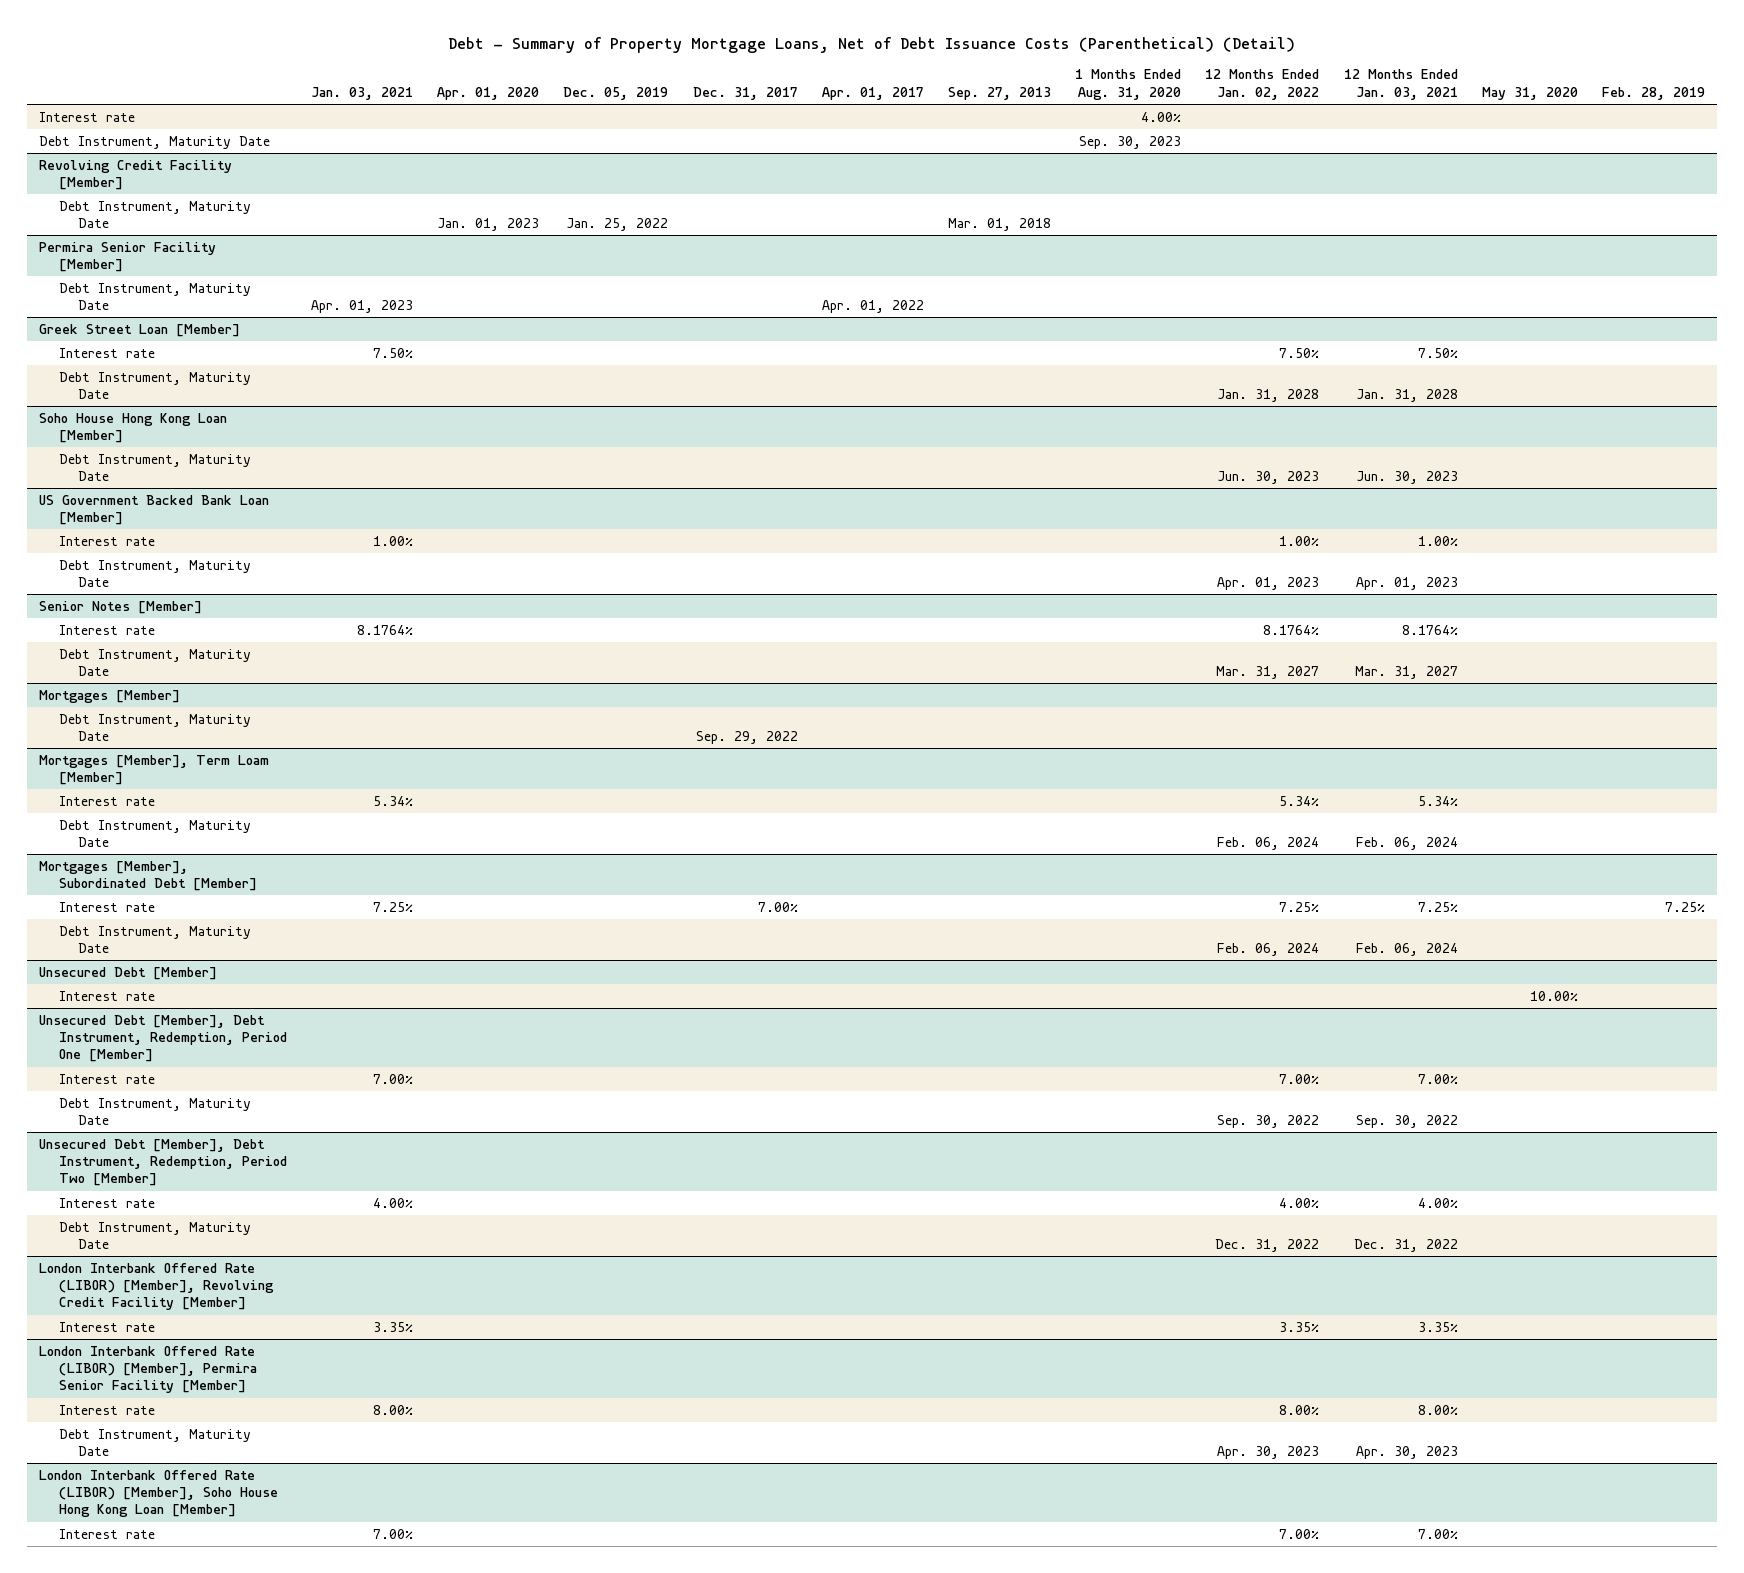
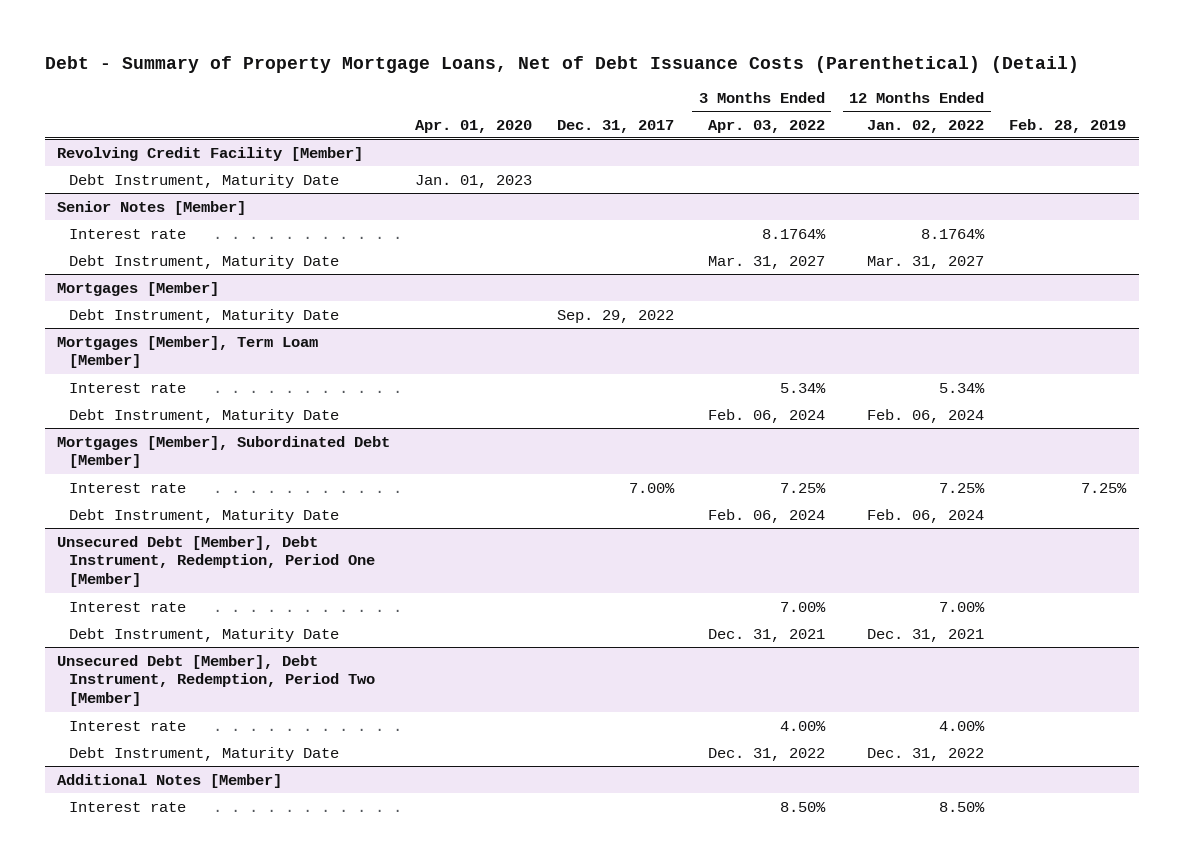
- | Jan. 03, 2021 | Apr. 01, 2020 | Dec. 05, 2019 | Dec. 31, 2017 | Apr. 01, 2017 | Sep. 27, 2013 | 1 Months Ended Aug. 31, 2020 | 12 Months Ended Jan. 02, 2022 | 12 Months Ended Jan. 03, 2021 | May 31, 2020 | Feb. 28, 2019
+ | Apr. 01, 2020 | Dec. 31, 2017 | 3 Months Ended Apr. 03, 2022 | 12 Months Ended Jan. 02, 2022 | Feb. 28, 2019
- Interest rate | | | | | | | 4.00% | | | |
- Debt Instrument, Maturity Date | | | | | | | Sep. 30, 2023 | | | |
- Permira Senior Facility [Member]
- Debt Instrument, Maturity Date | Apr. 01, 2023 | | | | Apr. 01, 2022 | | | | | |
- Greek Street Loan [Member]
- Interest rate | 7.50% | | | | | | | 7.50% | 7.50% | |
- Debt Instrument, Maturity Date | | | | | | | | Jan. 31, 2028 | Jan. 31, 2028 | |
- Soho House Hong Kong Loan [Member]
- Debt Instrument, Maturity Date | | | | | | | | Jun. 30, 2023 | Jun. 30, 2023 | |
- US Government Backed Bank Loan [Member]
- Interest rate | 1.00% | | | | | | | 1.00% | 1.00% | |
- Debt Instrument, Maturity Date | | | | | | | | Apr. 01, 2023 | Apr. 01, 2023 | |
- Unsecured Debt [Member]
- Interest rate | | | | | | | | | | 10.00% |
@ Unsecured Debt [Member], Debt Instrument, Redemption, Period One [Member]
- Debt Instrument, Maturity Date | | | | | | | | Sep. 30, 2022 | Sep. 30, 2022 | |
+ Debt Instrument, Maturity Date | | | Dec. 31, 2021 | Dec. 31, 2021 |
- London Interbank Offered Rate (LIBOR) [Member], Revolving Credit Facility [Member]
- Interest rate | 3.35% | | | | | | | 3.35% | 3.35% | |
- London Interbank Offered Rate (LIBOR) [Member], Permira Senior Facility [Member]
- Interest rate | 8.00% | | | | | | | 8.00% | 8.00% | |
- Debt Instrument, Maturity Date | | | | | | | | Apr. 30, 2023 | Apr. 30, 2023 | |
- London Interbank Offered Rate (LIBOR) [Member], Soho House Hong Kong Loan [Member]
- Interest rate | 7.00% | | | | | | | 7.00% | 7.00% | |
+ Additional Notes [Member]
+ Interest rate | | | 8.50% | 8.50% |

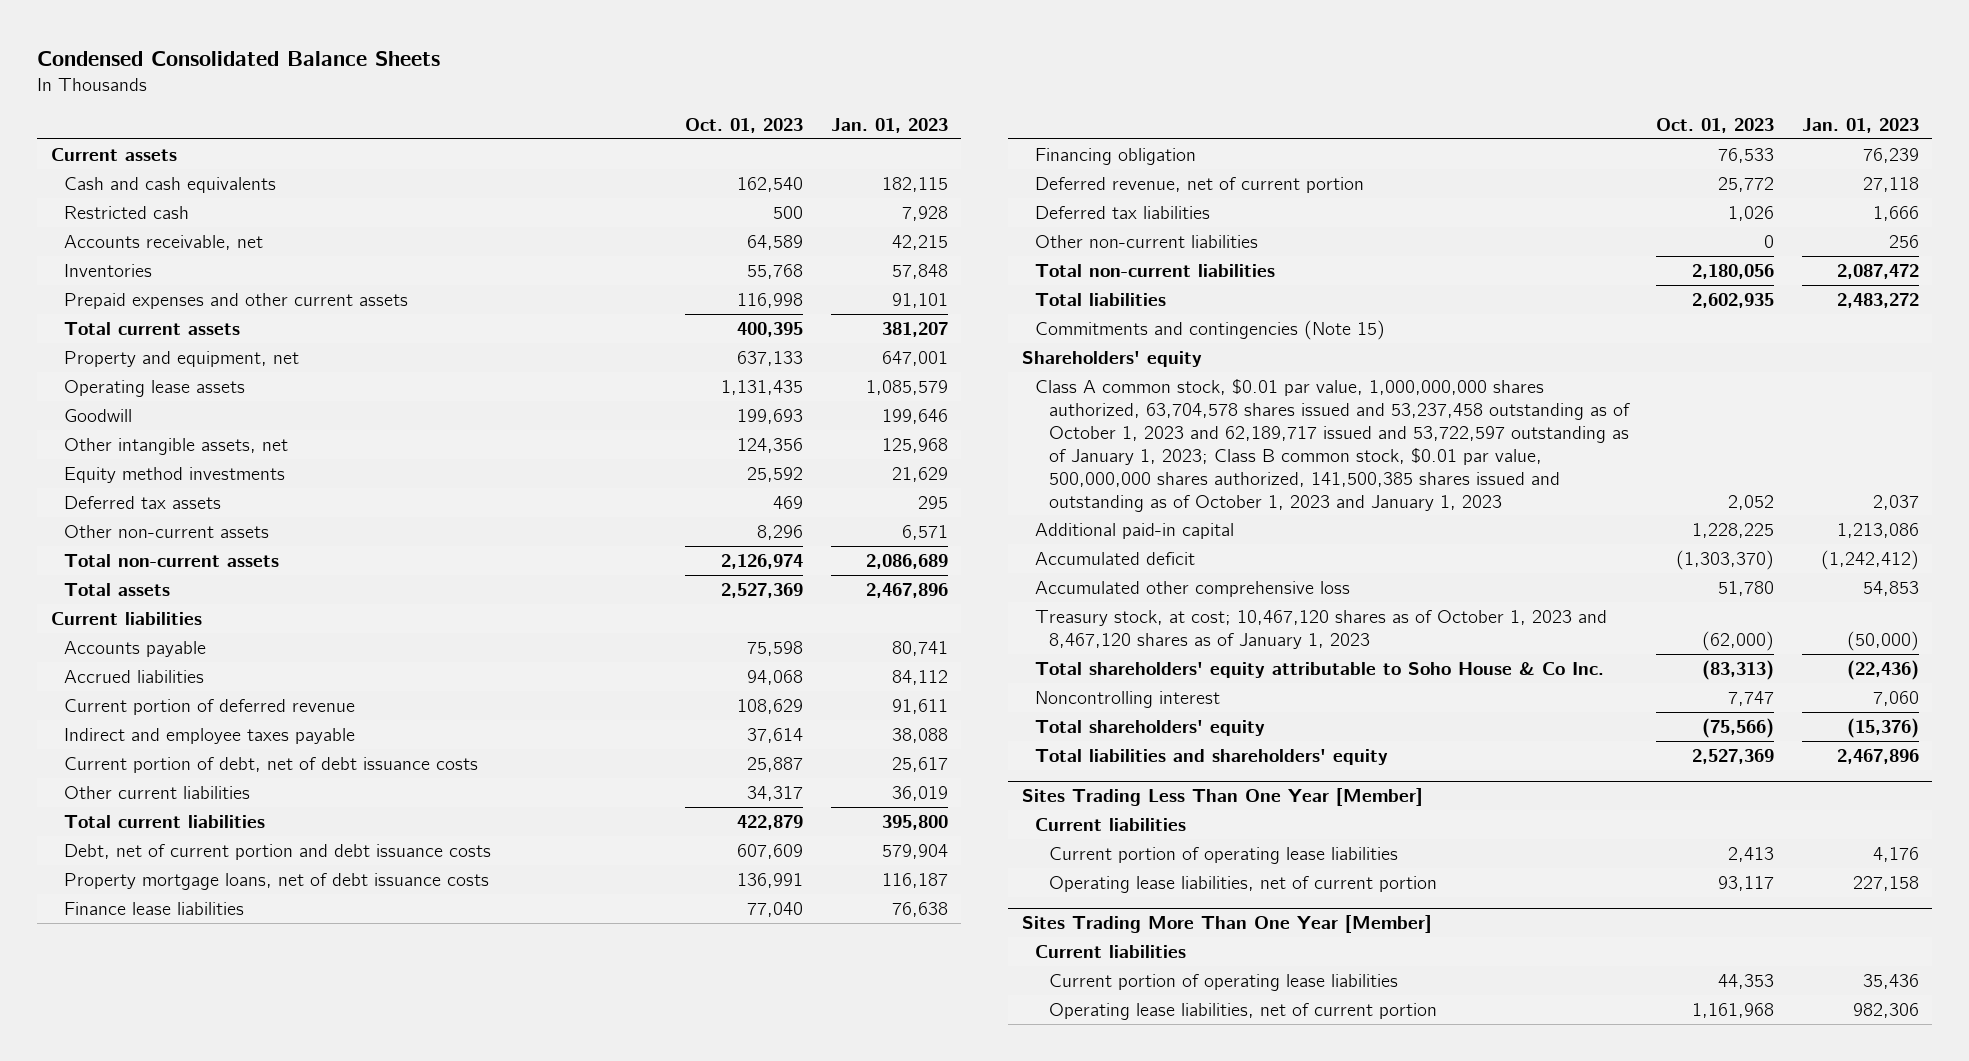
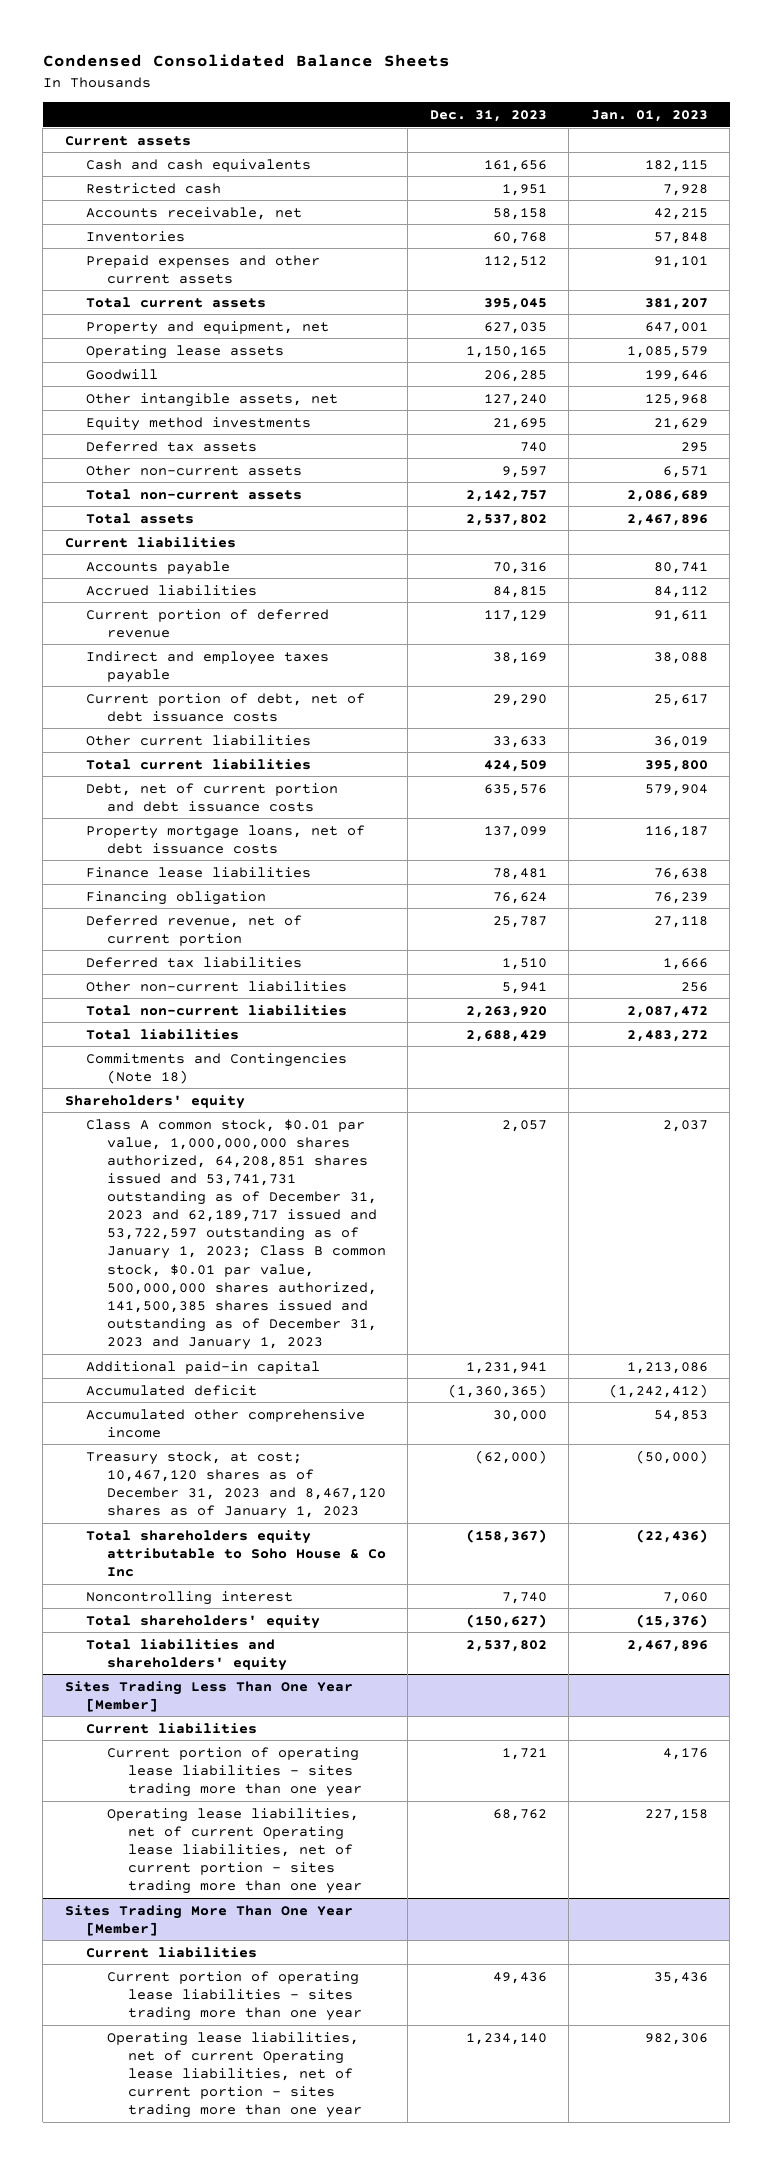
- | Oct. 01, 2023 | Jan. 01, 2023
+ | Dec. 31, 2023 | Jan. 01, 2023
- Commitments and contingencies (Note 15)
+ Commitments and Contingencies (Note 18)
- Class A common stock, $0.01 par value, 1,000,000,000 shares authorized, 63,704,578 shares issued and 53,237,458 outstanding as of October 1, 2023 and 62,189,717 issued and 53,722,597 outstanding as of January 1, 2023; Class B common stock, $0.01 par value, 500,000,000 shares authorized, 141,500,385 shares issued and outstanding as of October 1, 2023 and January 1, 2023 | 2,052 | 2,037
+ Class A common stock, $0.01 par value, 1,000,000,000 shares authorized, 64,208,851 shares issued and 53,741,731 outstanding as of December 31, 2023 and 62,189,717 issued and 53,722,597 outstanding as of January 1, 2023; Class B common stock, $0.01 par value, 500,000,000 shares authorized, 141,500,385 shares issued and outstanding as of December 31, 2023 and January 1, 2023 | 2,057 | 2,037
- Accumulated other comprehensive loss | 51,780 | 54,853
- Treasury stock, at cost; 10,467,120 shares as of October 1, 2023 and 8,467,120 shares as of January 1, 2023 | (62,000) | (50,000)
- Total shareholders' equity attributable to Soho House & Co Inc. | (83,313) | (22,436)
+ Accumulated other comprehensive income | 30,000 | 54,853
+ Treasury stock, at cost; 10,467,120 shares as of December 31, 2023 and 8,467,120 shares as of January 1, 2023 | (62,000) | (50,000)
+ Total shareholders equity attributable to Soho House & Co Inc | (158,367) | (22,436)
@ Sites Trading Less Than One Year [Member]
- Current portion of operating lease liabilities | 2,413 | 4,176
- Operating lease liabilities, net of current portion | 93,117 | 227,158
+ Current portion of operating lease liabilities - sites trading more than one year | 1,721 | 4,176
+ Operating lease liabilities, net of current Operating lease liabilities, net of current portion - sites trading more than one year | 68,762 | 227,158
@ Sites Trading More Than One Year [Member]
- Current portion of operating lease liabilities | 44,353 | 35,436
- Operating lease liabilities, net of current portion | 1,161,968 | 982,306
+ Current portion of operating lease liabilities - sites trading more than one year | 49,436 | 35,436
+ Operating lease liabilities, net of current Operating lease liabilities, net of current portion - sites trading more than one year | 1,234,140 | 982,306

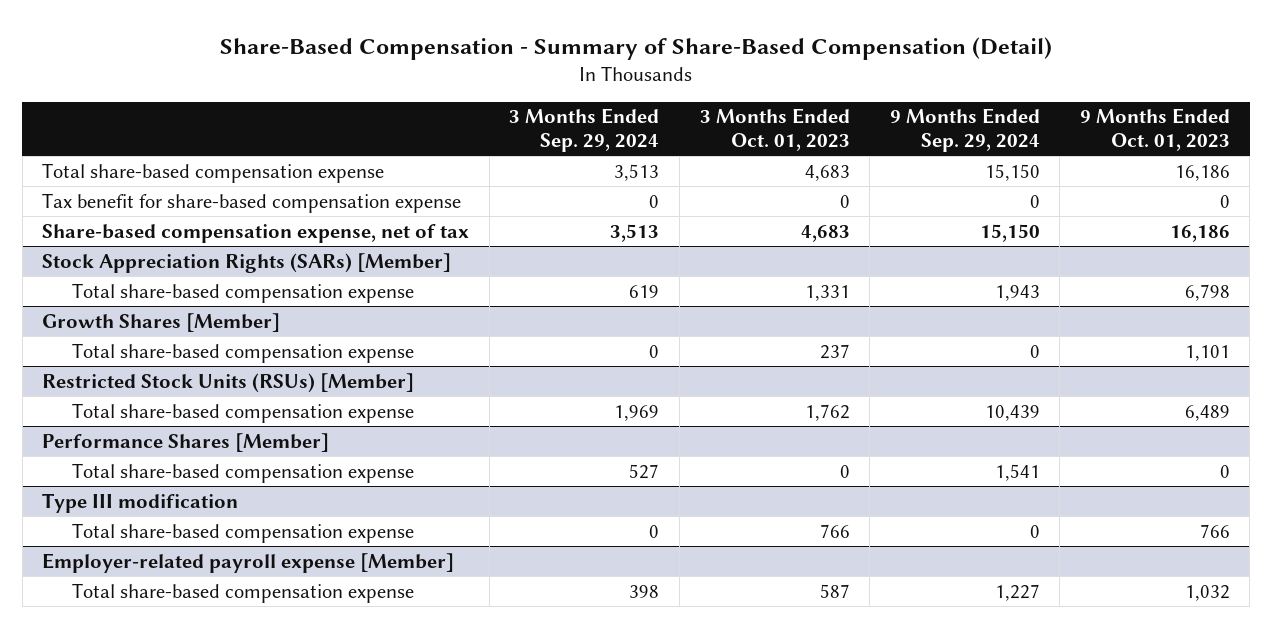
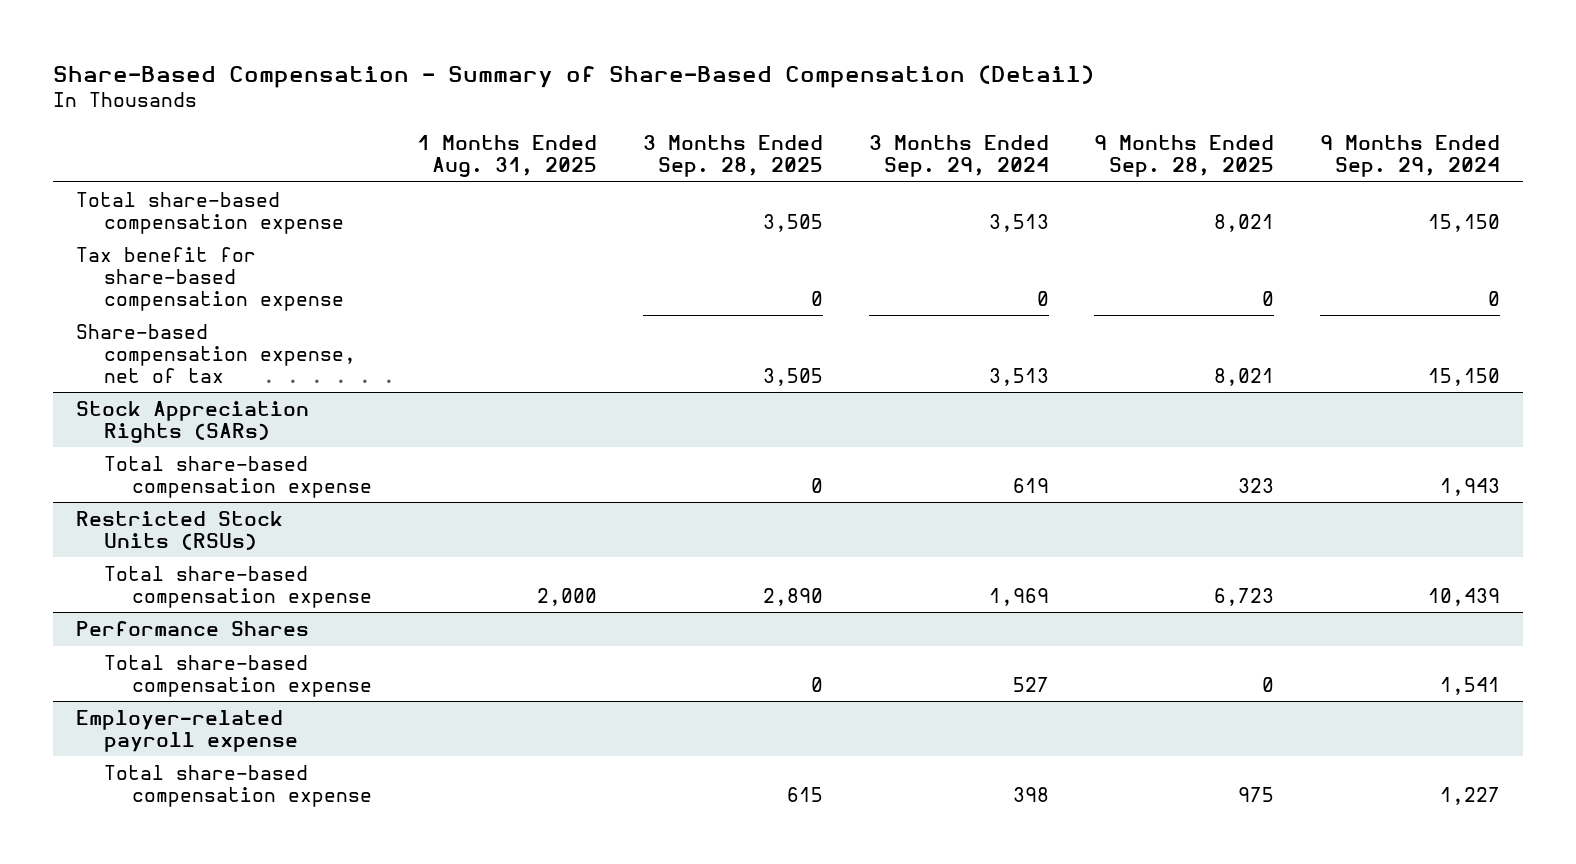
- | 3 Months Ended Sep. 29, 2024 | 3 Months Ended Oct. 01, 2023 | 9 Months Ended Sep. 29, 2024 | 9 Months Ended Oct. 01, 2023
+ | 1 Months Ended Aug. 31, 2025 | 3 Months Ended Sep. 28, 2025 | 3 Months Ended Sep. 29, 2024 | 9 Months Ended Sep. 28, 2025 | 9 Months Ended Sep. 29, 2024
- Stock Appreciation Rights (SARs) [Member]
+ Stock Appreciation Rights (SARs)
- Growth Shares [Member]
- Total share-based compensation expense | 0 | 237 | 0 | 1,101
- Restricted Stock Units (RSUs) [Member]
+ Restricted Stock Units (RSUs)
- Performance Shares [Member]
+ Performance Shares
- Type III modification
- Total share-based compensation expense | 0 | 766 | 0 | 766
- Employer-related payroll expense [Member]
+ Employer-related payroll expense

